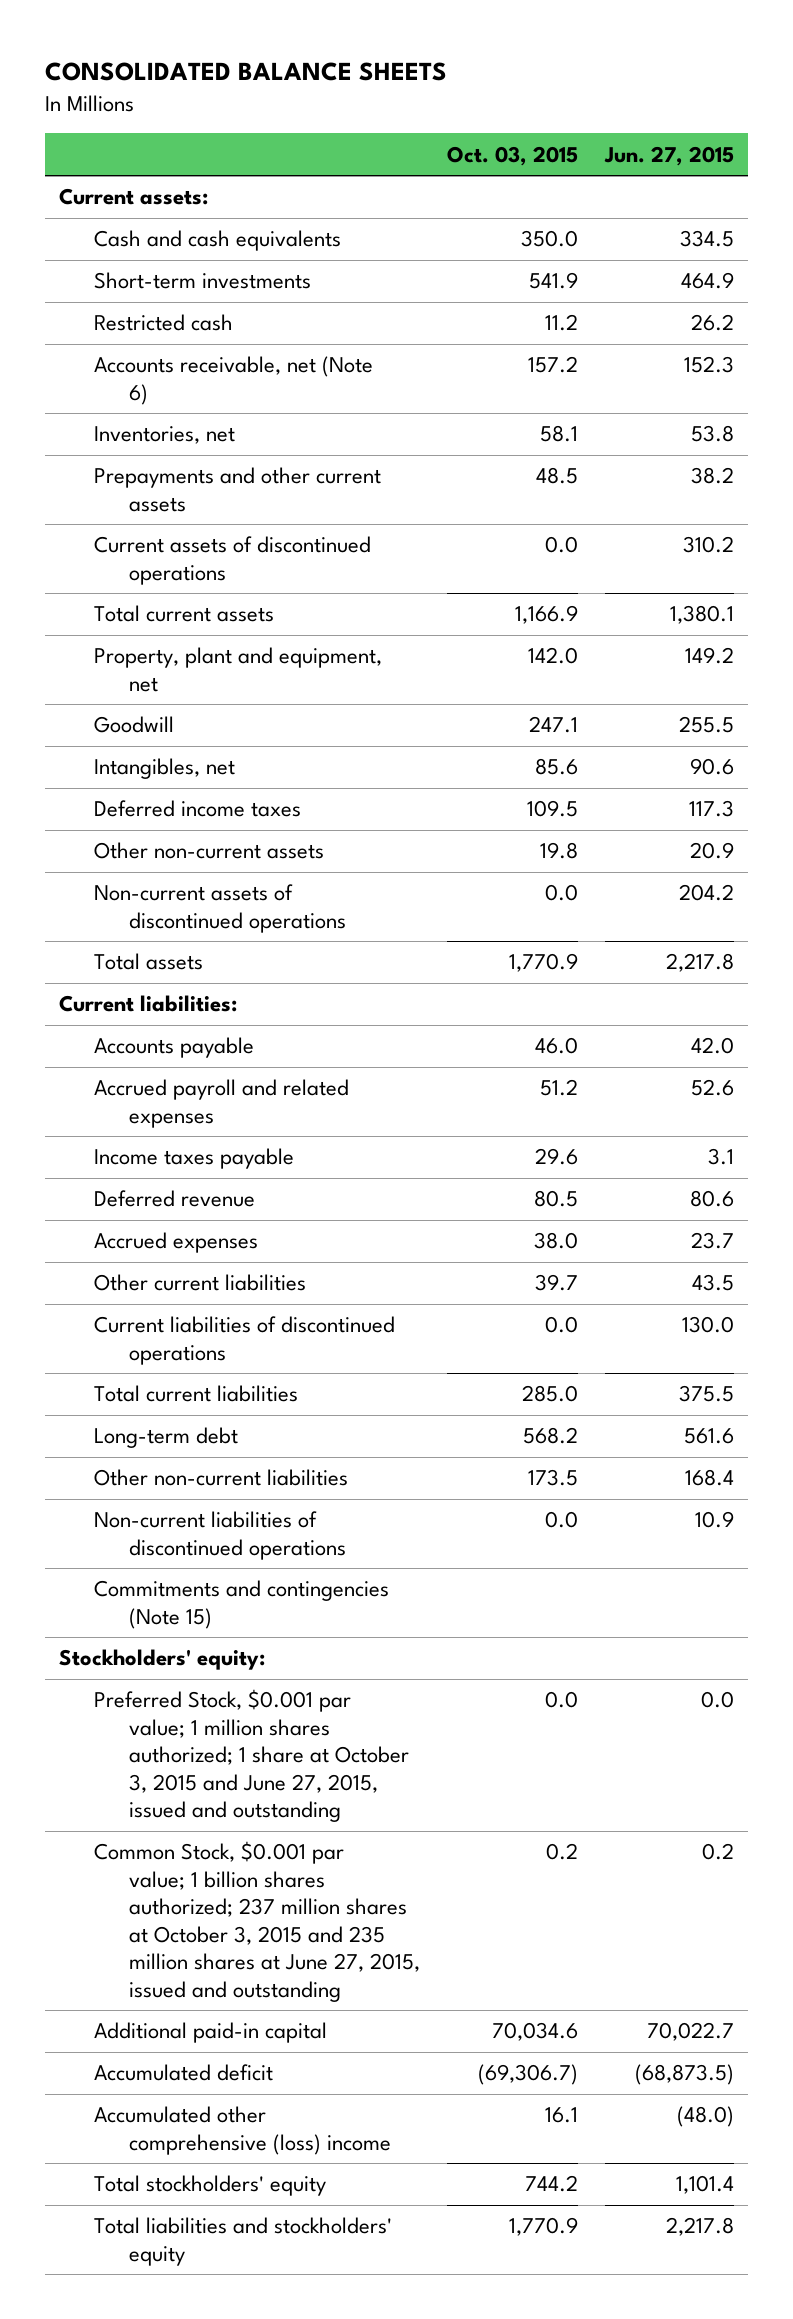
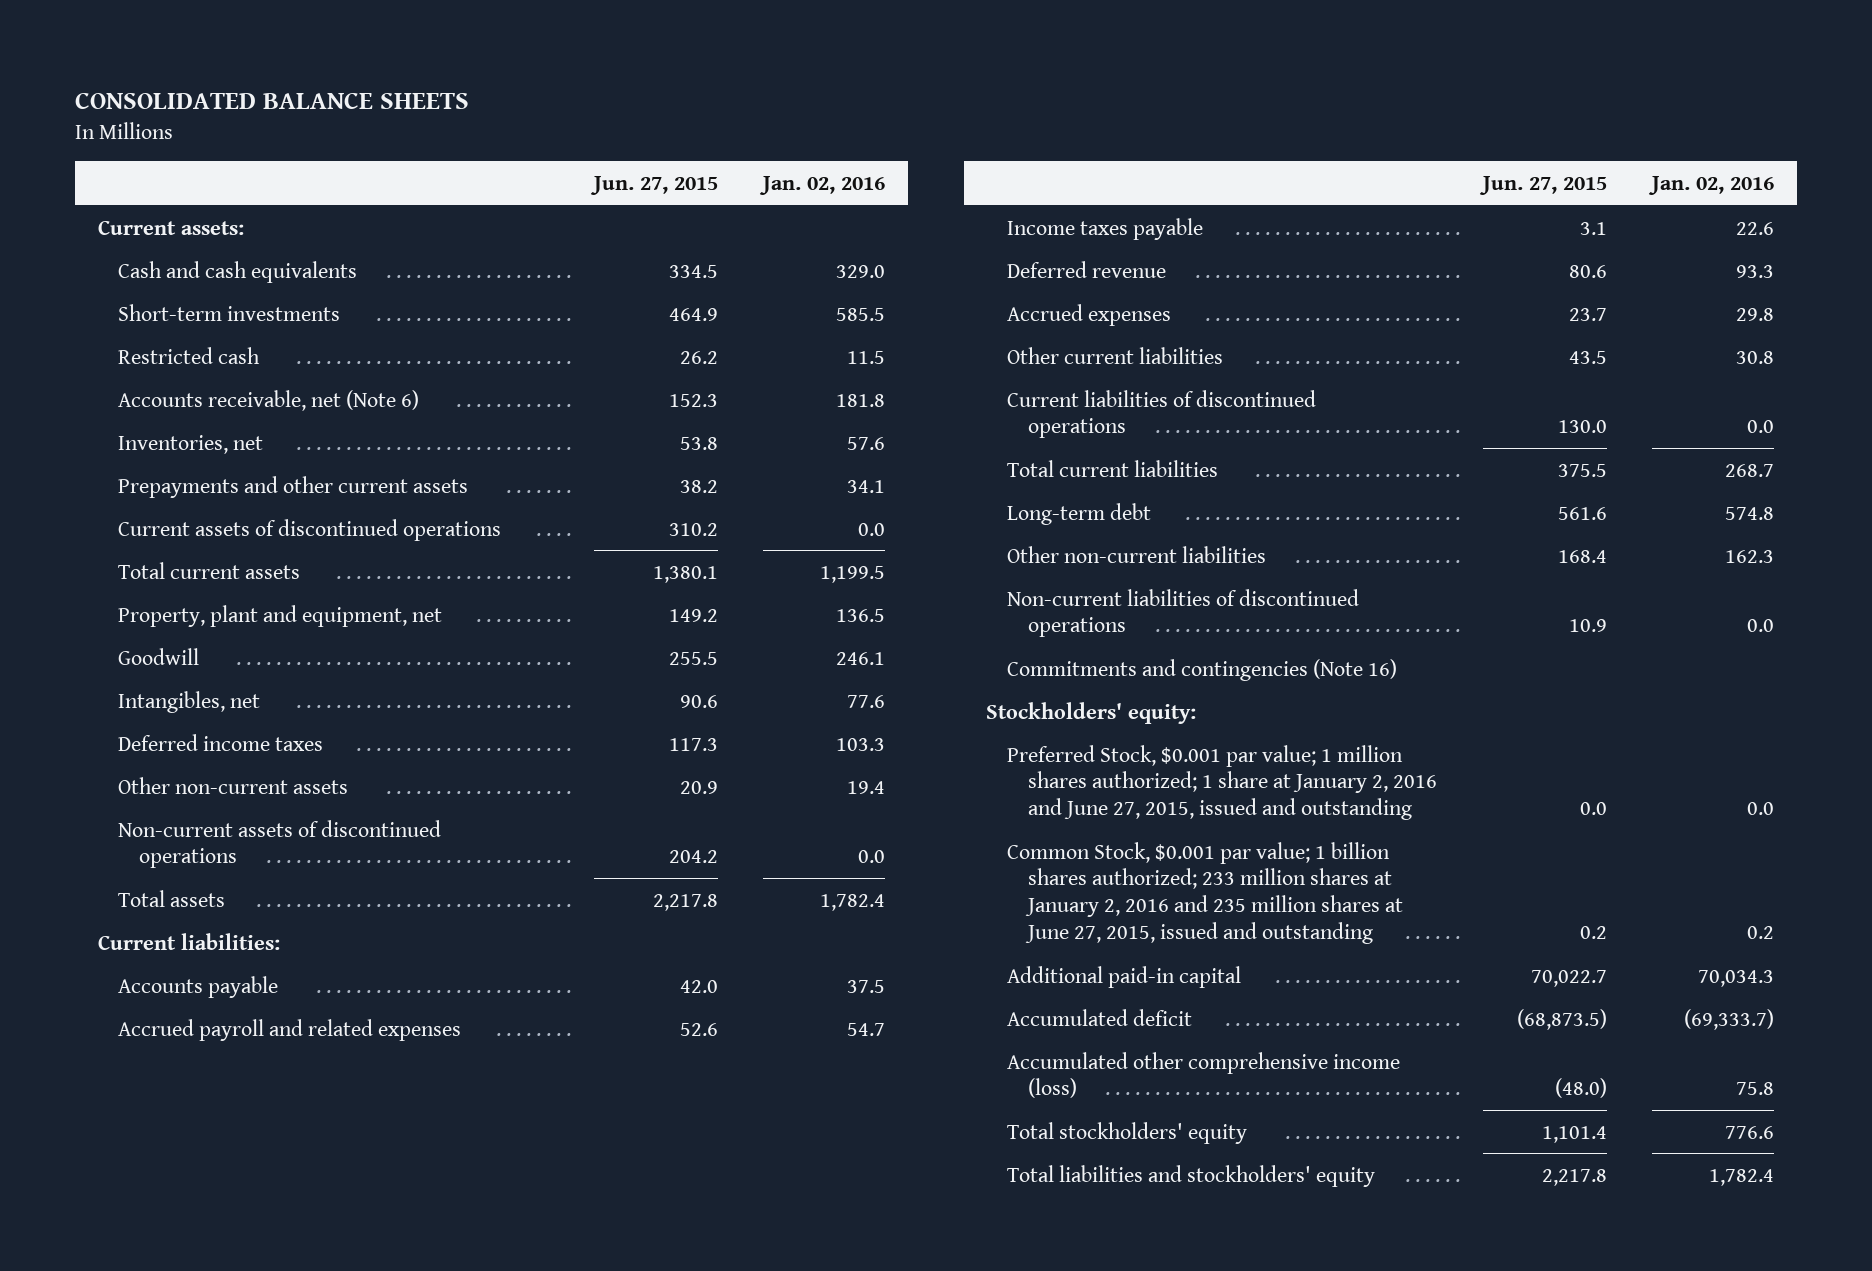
- | Oct. 03, 2015 | Jun. 27, 2015
+ | Jun. 27, 2015 | Jan. 02, 2016
- Commitments and contingencies (Note 15)
+ Commitments and contingencies (Note 16)
- Preferred Stock, $0.001 par value; 1 million shares authorized; 1 share at October 3, 2015 and June 27, 2015, issued and outstanding | 0.0 | 0.0
- Common Stock, $0.001 par value; 1 billion shares authorized; 237 million shares at October 3, 2015 and 235 million shares at June 27, 2015, issued and outstanding | 0.2 | 0.2
+ Preferred Stock, $0.001 par value; 1 million shares authorized; 1 share at January 2, 2016 and June 27, 2015, issued and outstanding | 0.0 | 0.0
+ Common Stock, $0.001 par value; 1 billion shares authorized; 233 million shares at January 2, 2016 and 235 million shares at June 27, 2015, issued and outstanding | 0.2 | 0.2
- Accumulated other comprehensive (loss) income | 16.1 | (48.0)
+ Accumulated other comprehensive income (loss) | (48.0) | 75.8

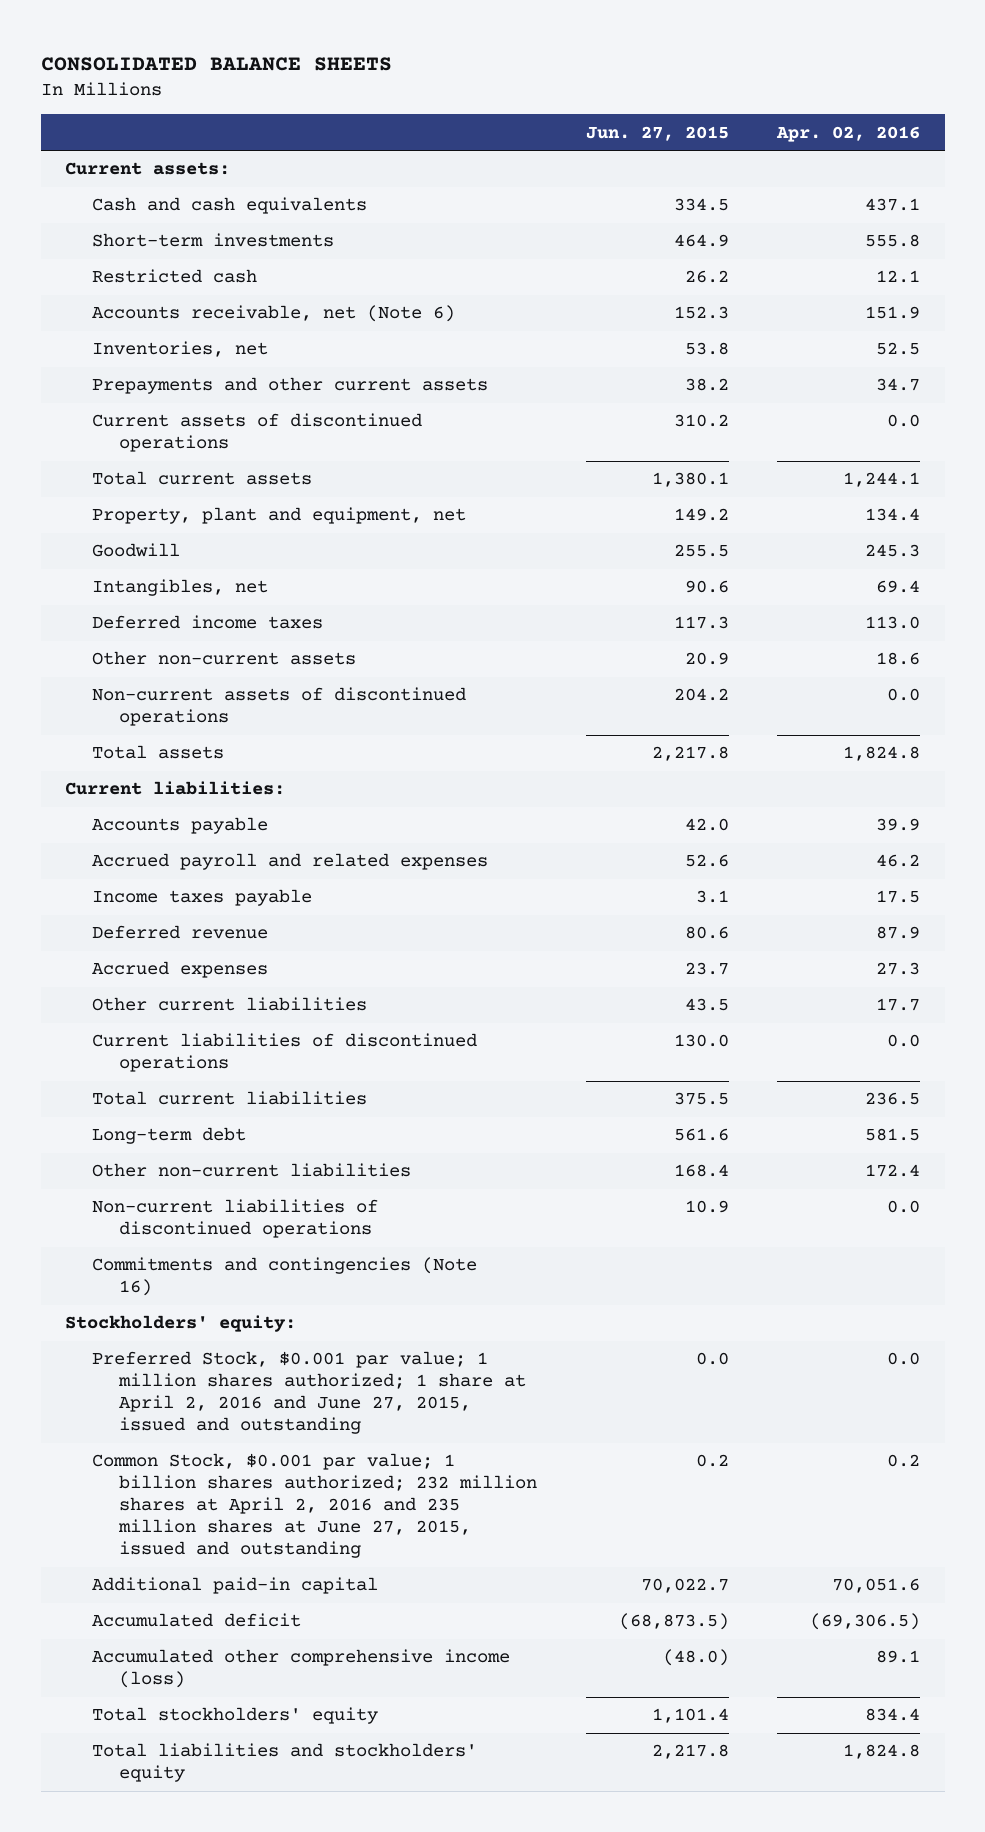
- | Jun. 27, 2015 | Jan. 02, 2016
+ | Jun. 27, 2015 | Apr. 02, 2016
- Preferred Stock, $0.001 par value; 1 million shares authorized; 1 share at January 2, 2016 and June 27, 2015, issued and outstanding | 0.0 | 0.0
- Common Stock, $0.001 par value; 1 billion shares authorized; 233 million shares at January 2, 2016 and 235 million shares at June 27, 2015, issued and outstanding | 0.2 | 0.2
+ Preferred Stock, $0.001 par value; 1 million shares authorized; 1 share at April 2, 2016 and June 27, 2015, issued and outstanding | 0.0 | 0.0
+ Common Stock, $0.001 par value; 1 billion shares authorized; 232 million shares at April 2, 2016 and 235 million shares at June 27, 2015, issued and outstanding | 0.2 | 0.2

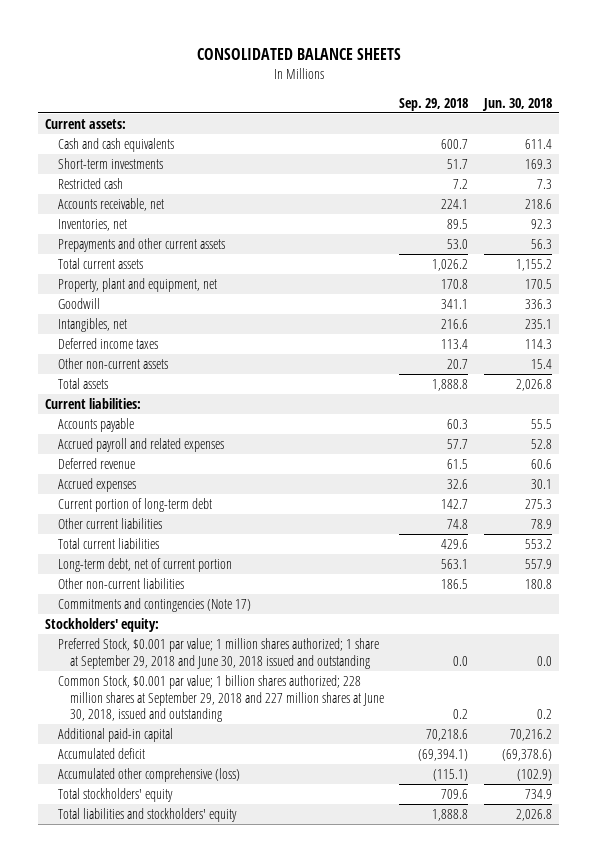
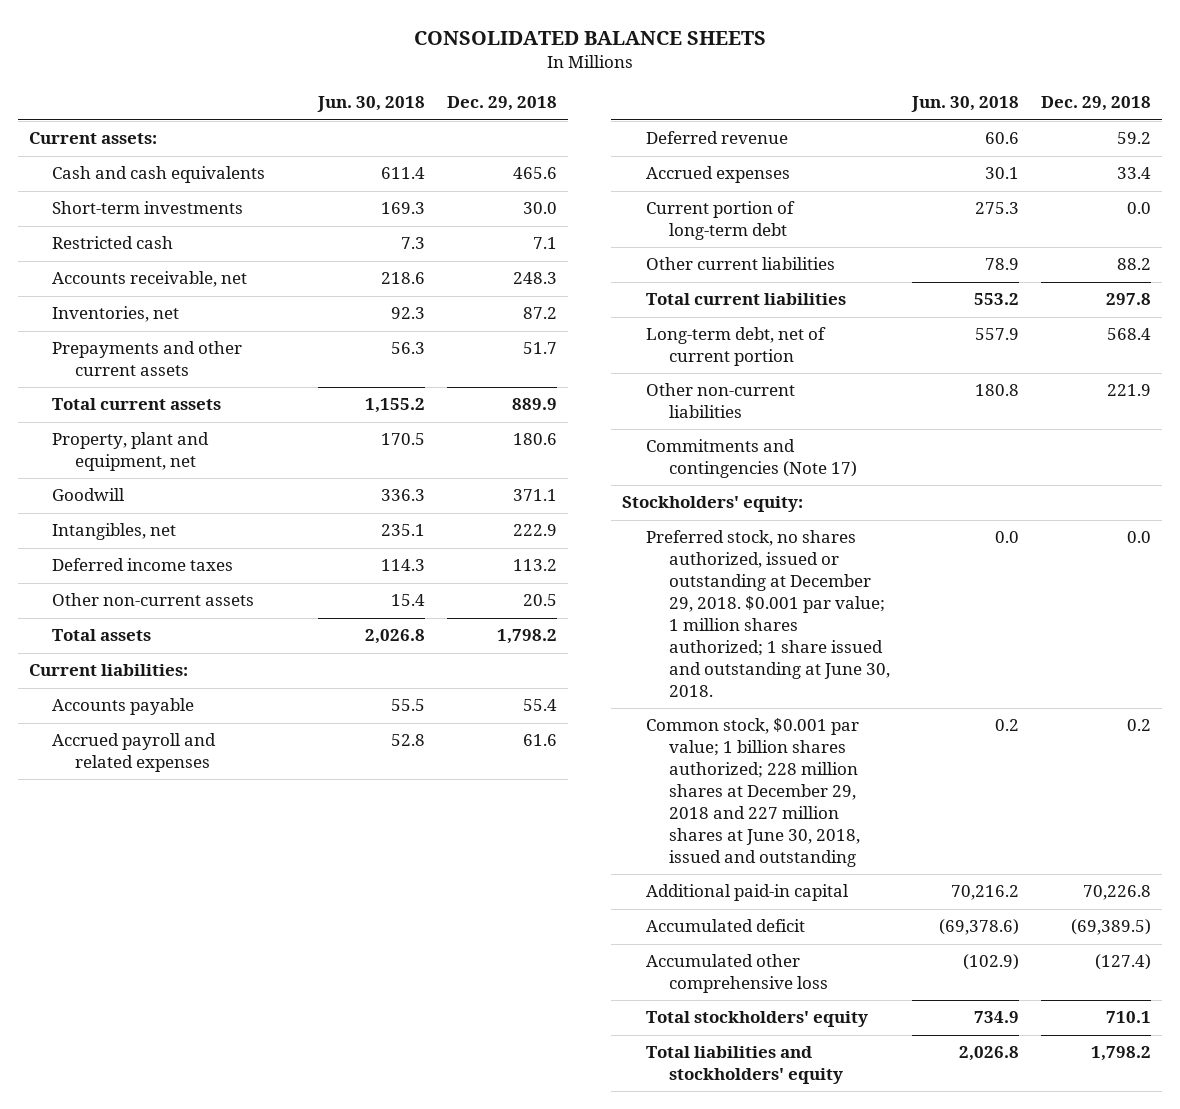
- | Sep. 29, 2018 | Jun. 30, 2018
+ | Jun. 30, 2018 | Dec. 29, 2018
- Preferred Stock, $0.001 par value; 1 million shares authorized; 1 share at September 29, 2018 and June 30, 2018 issued and outstanding | 0.0 | 0.0
- Common Stock, $0.001 par value; 1 billion shares authorized; 228 million shares at September 29, 2018 and 227 million shares at June 30, 2018, issued and outstanding | 0.2 | 0.2
+ Preferred stock, no shares authorized, issued or outstanding at December 29, 2018. $0.001 par value; 1 million shares authorized; 1 share issued and outstanding at June 30, 2018. | 0.0 | 0.0
+ Common stock, $0.001 par value; 1 billion shares authorized; 228 million shares at December 29, 2018 and 227 million shares at June 30, 2018, issued and outstanding | 0.2 | 0.2
- Accumulated other comprehensive (loss) | (115.1) | (102.9)
+ Accumulated other comprehensive loss | (102.9) | (127.4)

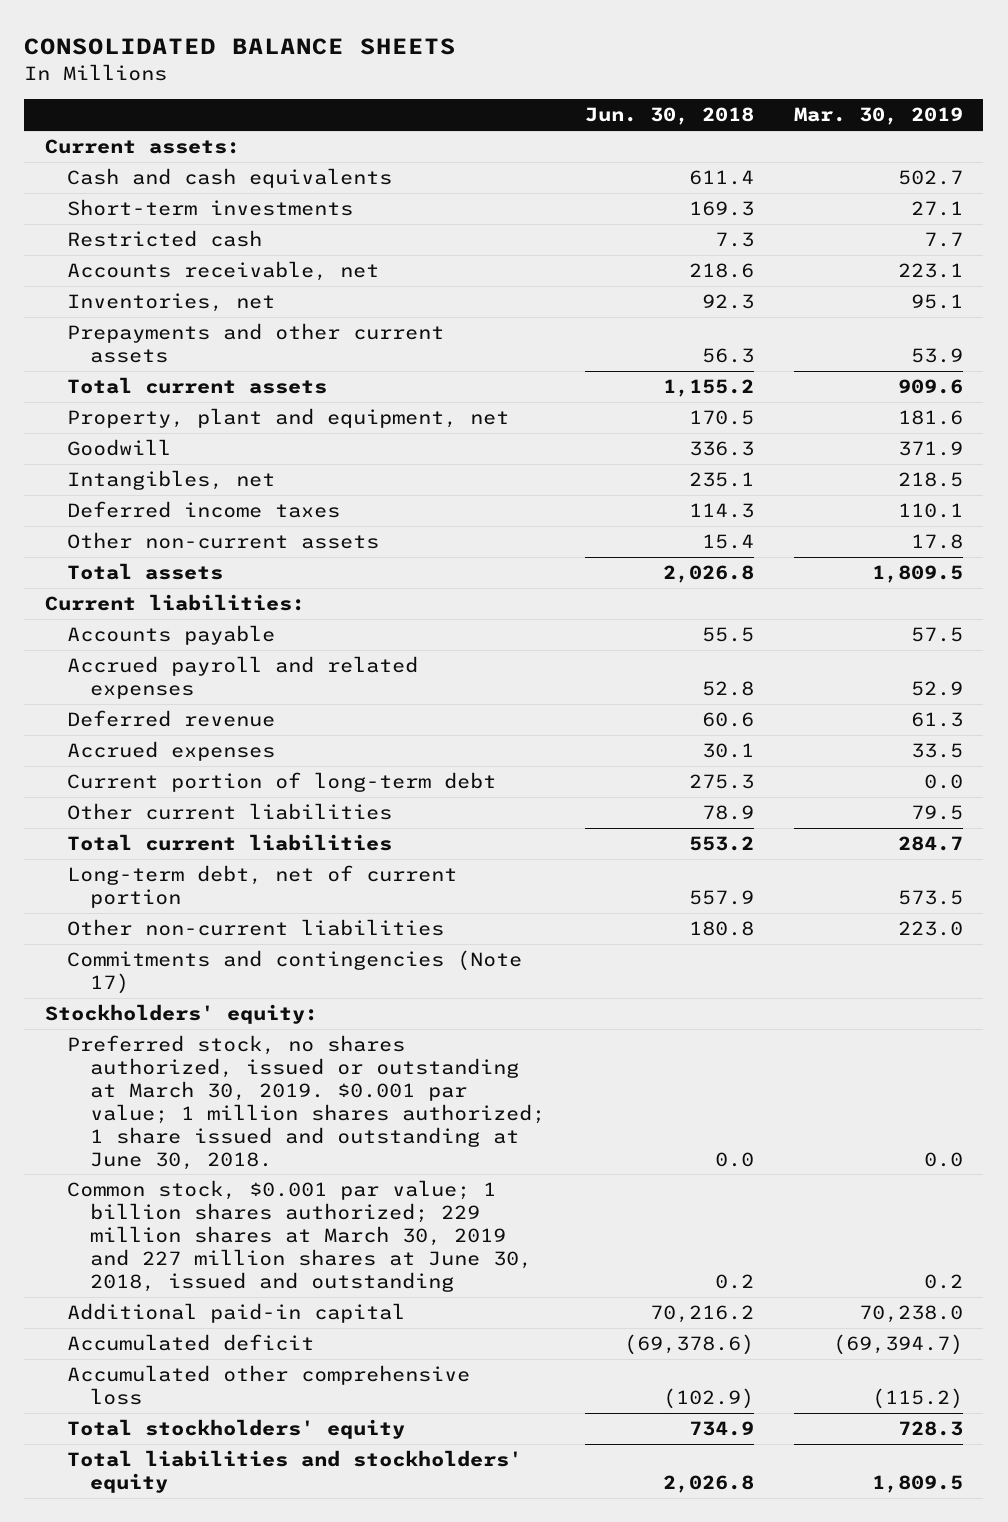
- | Jun. 30, 2018 | Dec. 29, 2018
+ | Jun. 30, 2018 | Mar. 30, 2019
- Preferred stock, no shares authorized, issued or outstanding at December 29, 2018. $0.001 par value; 1 million shares authorized; 1 share issued and outstanding at June 30, 2018. | 0.0 | 0.0
- Common stock, $0.001 par value; 1 billion shares authorized; 228 million shares at December 29, 2018 and 227 million shares at June 30, 2018, issued and outstanding | 0.2 | 0.2
+ Preferred stock, no shares authorized, issued or outstanding at March 30, 2019. $0.001 par value; 1 million shares authorized; 1 share issued and outstanding at June 30, 2018. | 0.0 | 0.0
+ Common stock, $0.001 par value; 1 billion shares authorized; 229 million shares at March 30, 2019 and 227 million shares at June 30, 2018, issued and outstanding | 0.2 | 0.2

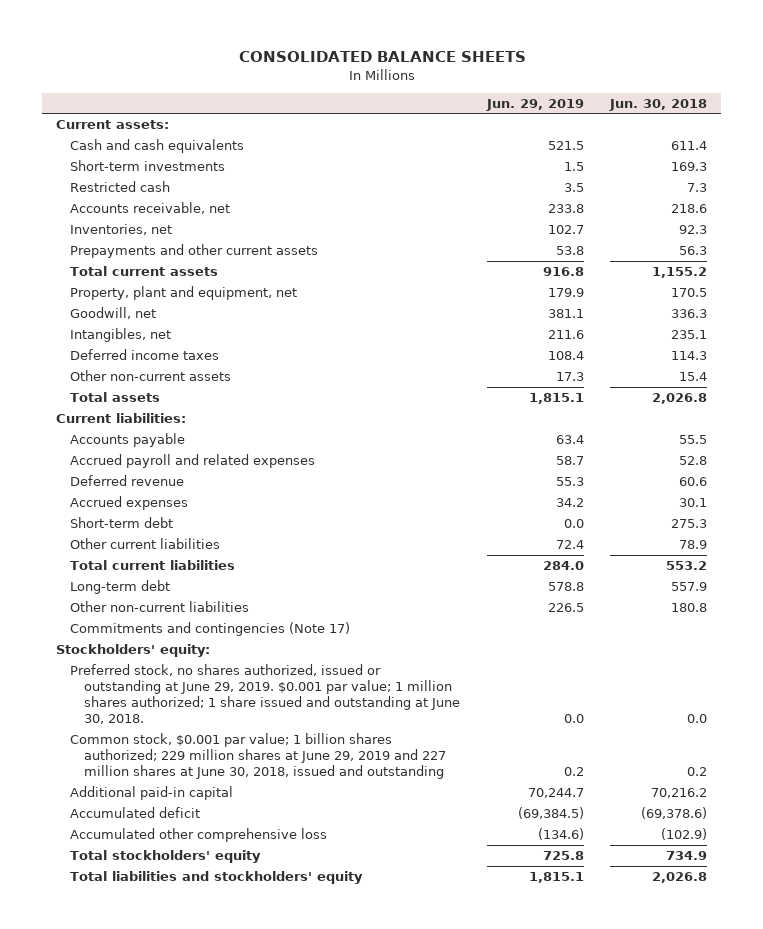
- | Jun. 30, 2018 | Mar. 30, 2019
+ | Jun. 29, 2019 | Jun. 30, 2018
- Goodwill | 336.3 | 371.9
+ Goodwill, net | 381.1 | 336.3
- Current portion of long-term debt | 275.3 | 0.0
+ Short-term debt | 0.0 | 275.3
- Long-term debt, net of current portion | 557.9 | 573.5
+ Long-term debt | 578.8 | 557.9
- Preferred stock, no shares authorized, issued or outstanding at March 30, 2019. $0.001 par value; 1 million shares authorized; 1 share issued and outstanding at June 30, 2018. | 0.0 | 0.0
- Common stock, $0.001 par value; 1 billion shares authorized; 229 million shares at March 30, 2019 and 227 million shares at June 30, 2018, issued and outstanding | 0.2 | 0.2
+ Preferred stock, no shares authorized, issued or outstanding at June 29, 2019. $0.001 par value; 1 million shares authorized; 1 share issued and outstanding at June 30, 2018. | 0.0 | 0.0
+ Common stock, $0.001 par value; 1 billion shares authorized; 229 million shares at June 29, 2019 and 227 million shares at June 30, 2018, issued and outstanding | 0.2 | 0.2

